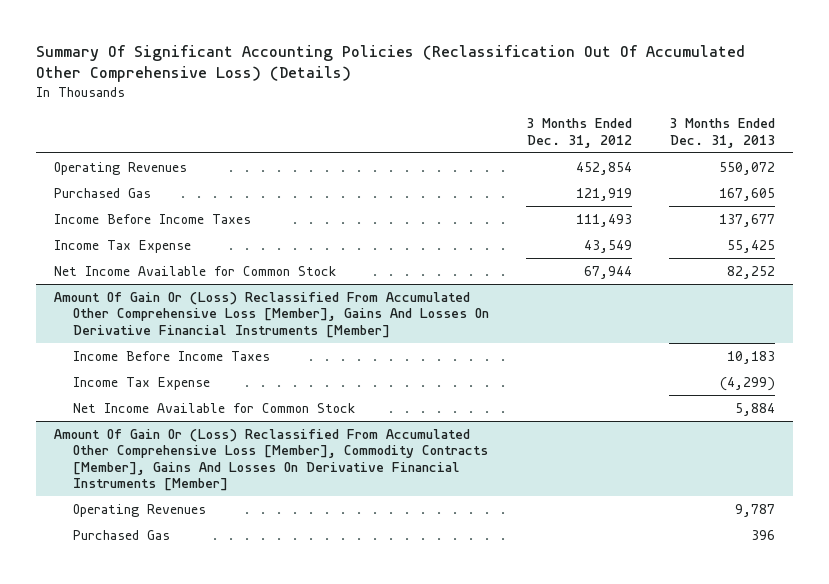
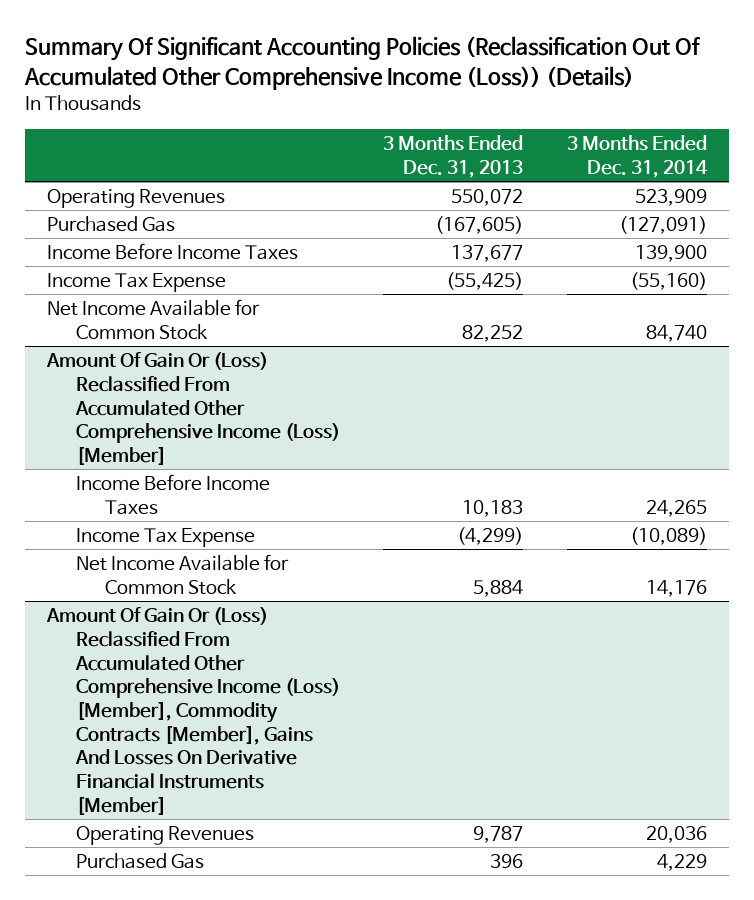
- Summary Of Significant Accounting Policies (Reclassification Out Of Accumulated Other Comprehensive Loss) (Details)
+ Summary Of Significant Accounting Policies (Reclassification Out Of Accumulated Other Comprehensive Income (Loss)) (Details)
- | 3 Months Ended Dec. 31, 2012 | 3 Months Ended Dec. 31, 2013
+ | 3 Months Ended Dec. 31, 2013 | 3 Months Ended Dec. 31, 2014
- Purchased Gas | 121,919 | 167,605
+ Purchased Gas | (167,605) | (127,091)
- Income Tax Expense | 43,549 | 55,425
+ Income Tax Expense | (55,425) | (55,160)
- Amount Of Gain Or (Loss) Reclassified From Accumulated Other Comprehensive Loss [Member], Gains And Losses On Derivative Financial Instruments [Member]
+ Amount Of Gain Or (Loss) Reclassified From Accumulated Other Comprehensive Income (Loss) [Member]
- Amount Of Gain Or (Loss) Reclassified From Accumulated Other Comprehensive Loss [Member], Commodity Contracts [Member], Gains And Losses On Derivative Financial Instruments [Member]
+ Amount Of Gain Or (Loss) Reclassified From Accumulated Other Comprehensive Income (Loss) [Member], Commodity Contracts [Member], Gains And Losses On Derivative Financial Instruments [Member]

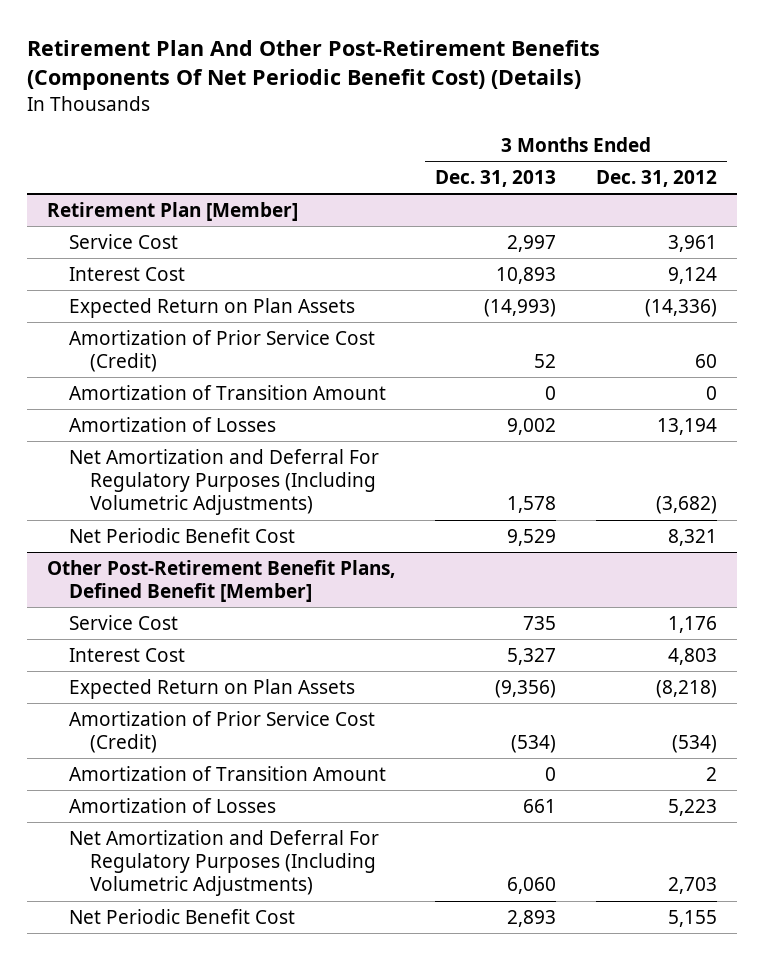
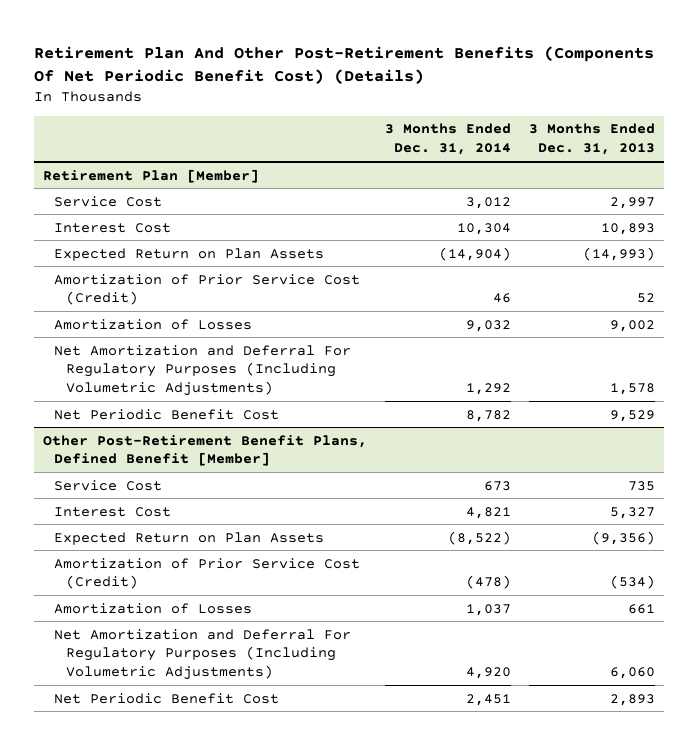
- | 3 Months Ended Dec. 31, 2013 | 3 Months Ended Dec. 31, 2012
+ | 3 Months Ended Dec. 31, 2014 | 3 Months Ended Dec. 31, 2013
@ Retirement Plan [Member]
- Amortization of Transition Amount | 0 | 0
@ Other Post-Retirement Benefit Plans, Defined Benefit [Member]
- Amortization of Transition Amount | 0 | 2

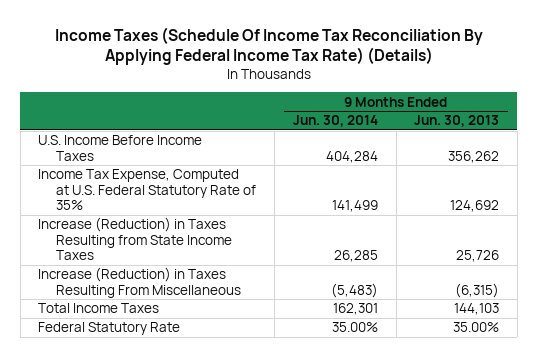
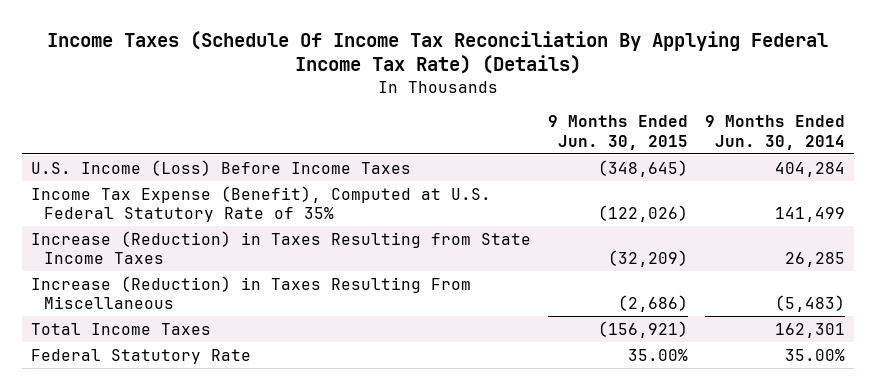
- | 9 Months Ended Jun. 30, 2014 | 9 Months Ended Jun. 30, 2013
+ | 9 Months Ended Jun. 30, 2015 | 9 Months Ended Jun. 30, 2014
- U.S. Income Before Income Taxes | 404,284 | 356,262
- Income Tax Expense, Computed at U.S. Federal Statutory Rate of 35% | 141,499 | 124,692
+ U.S. Income (Loss) Before Income Taxes | (348,645) | 404,284
+ Income Tax Expense (Benefit), Computed at U.S. Federal Statutory Rate of 35% | (122,026) | 141,499

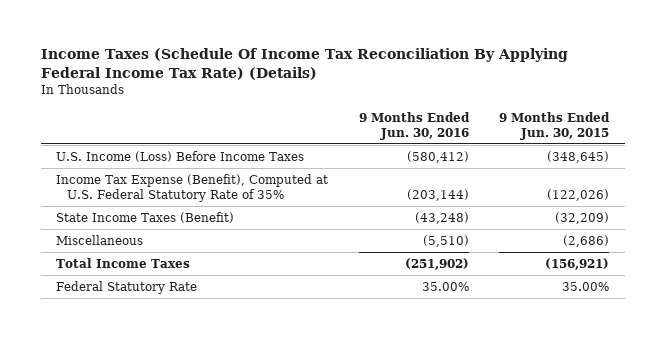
- | 9 Months Ended Jun. 30, 2015 | 9 Months Ended Jun. 30, 2014
+ | 9 Months Ended Jun. 30, 2016 | 9 Months Ended Jun. 30, 2015
- Increase (Reduction) in Taxes Resulting from State Income Taxes | (32,209) | 26,285
- Increase (Reduction) in Taxes Resulting From Miscellaneous | (2,686) | (5,483)
+ State Income Taxes (Benefit) | (43,248) | (32,209)
+ Miscellaneous | (5,510) | (2,686)

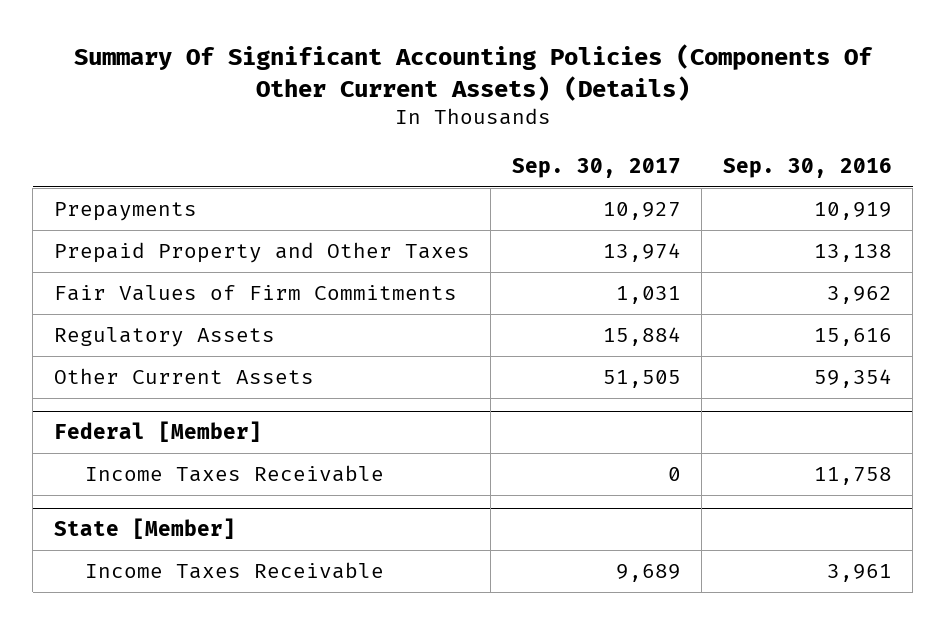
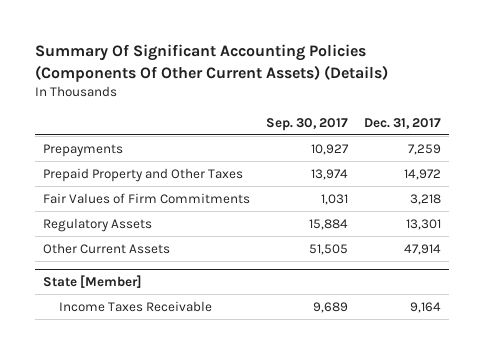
- | Sep. 30, 2017 | Sep. 30, 2016
+ | Sep. 30, 2017 | Dec. 31, 2017
- Federal [Member]
- Income Taxes Receivable | 0 | 11,758

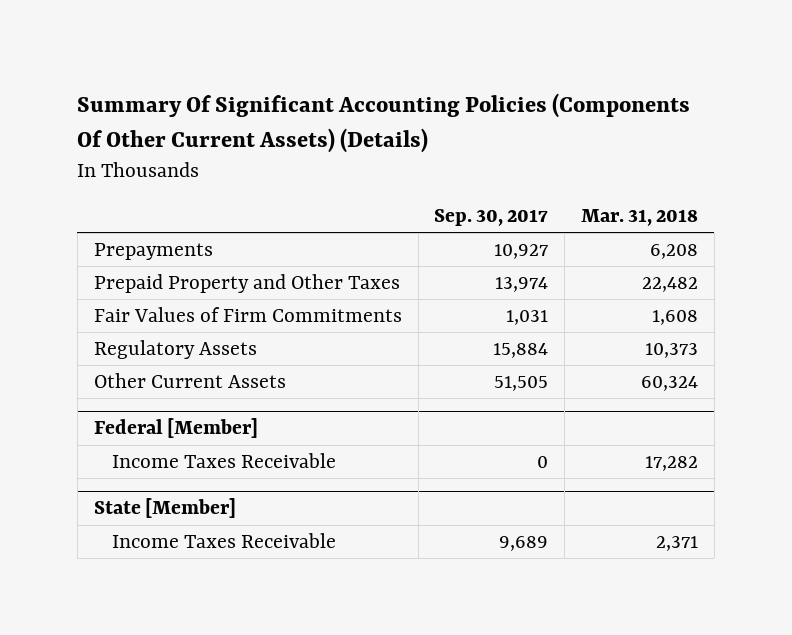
- | Sep. 30, 2017 | Dec. 31, 2017
+ | Sep. 30, 2017 | Mar. 31, 2018
+ Federal [Member]
+ Income Taxes Receivable | 0 | 17,282

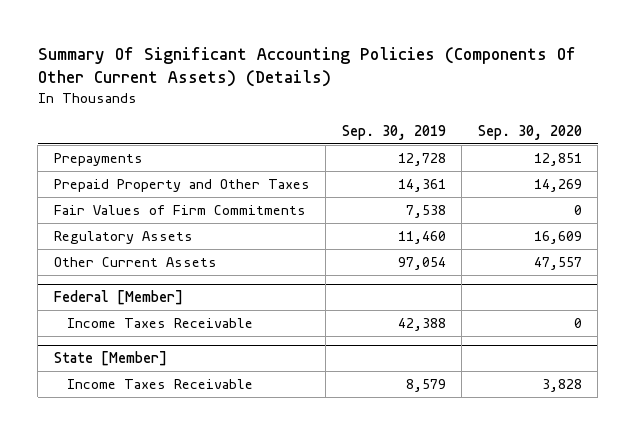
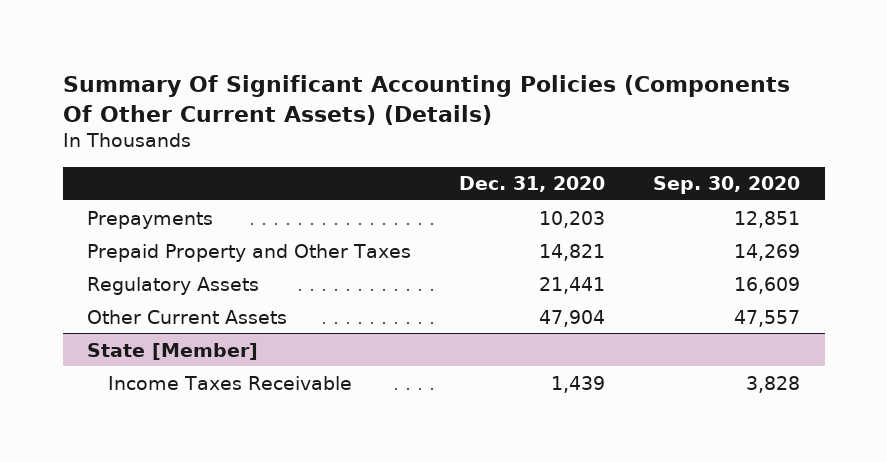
- | Sep. 30, 2019 | Sep. 30, 2020
+ | Dec. 31, 2020 | Sep. 30, 2020
- Fair Values of Firm Commitments | 7,538 | 0
- Federal [Member]
- Income Taxes Receivable | 42,388 | 0

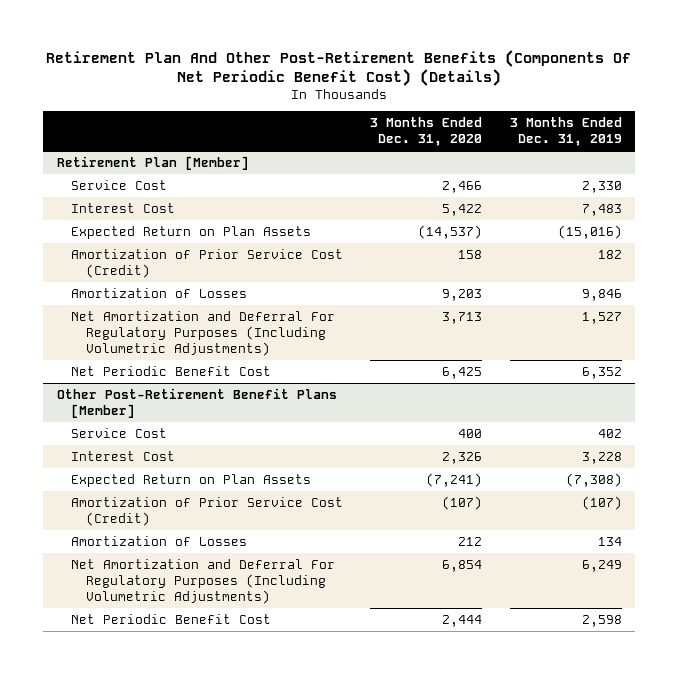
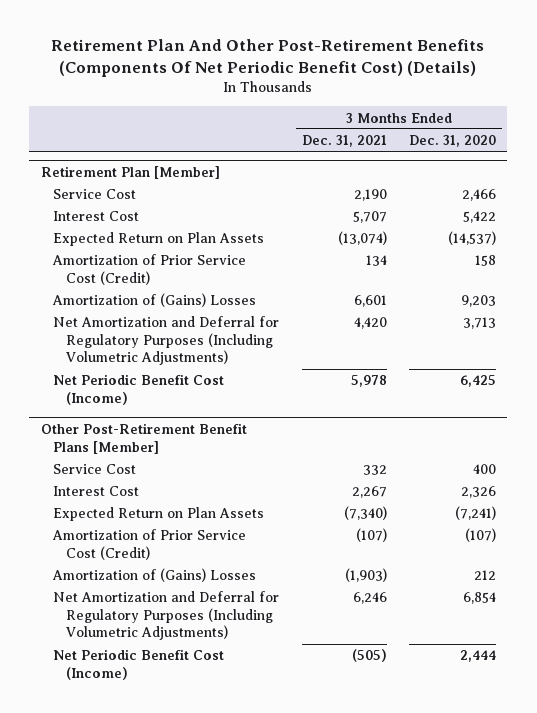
- | 3 Months Ended Dec. 31, 2020 | 3 Months Ended Dec. 31, 2019
+ | 3 Months Ended Dec. 31, 2021 | 3 Months Ended Dec. 31, 2020
@ Retirement Plan [Member]
- Amortization of Losses | 9,203 | 9,846
- Net Amortization and Deferral For Regulatory Purposes (Including Volumetric Adjustments) | 3,713 | 1,527
- Net Periodic Benefit Cost | 6,425 | 6,352
+ Amortization of (Gains) Losses | 6,601 | 9,203
+ Net Amortization and Deferral for Regulatory Purposes (Including Volumetric Adjustments) | 4,420 | 3,713
+ Net Periodic Benefit Cost (Income) | 5,978 | 6,425
@ Other Post-Retirement Benefit Plans [Member]
- Amortization of Losses | 212 | 134
- Net Amortization and Deferral For Regulatory Purposes (Including Volumetric Adjustments) | 6,854 | 6,249
- Net Periodic Benefit Cost | 2,444 | 2,598
+ Amortization of (Gains) Losses | (1,903) | 212
+ Net Amortization and Deferral for Regulatory Purposes (Including Volumetric Adjustments) | 6,246 | 6,854
+ Net Periodic Benefit Cost (Income) | (505) | 2,444

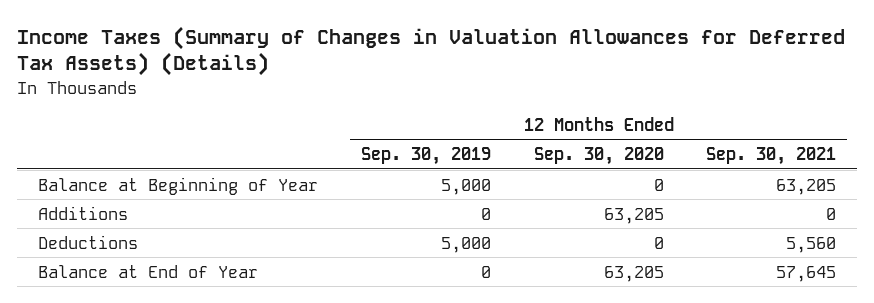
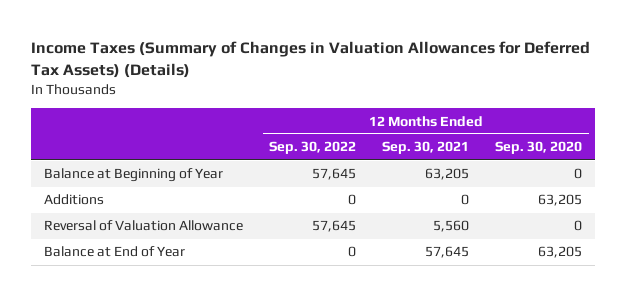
- | 12 Months Ended Sep. 30, 2019 | 12 Months Ended Sep. 30, 2020 | 12 Months Ended Sep. 30, 2021
+ | 12 Months Ended Sep. 30, 2022 | 12 Months Ended Sep. 30, 2021 | 12 Months Ended Sep. 30, 2020
- Deductions | 5,000 | 0 | 5,560
+ Reversal of Valuation Allowance | 57,645 | 5,560 | 0

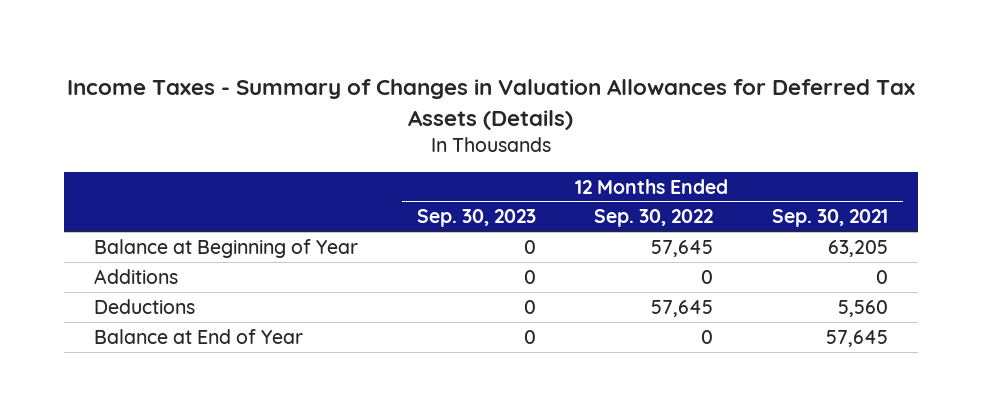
- Income Taxes (Summary of Changes in Valuation Allowances for Deferred Tax Assets) (Details)
+ Income Taxes - Summary of Changes in Valuation Allowances for Deferred Tax Assets (Details)
- | 12 Months Ended Sep. 30, 2022 | 12 Months Ended Sep. 30, 2021 | 12 Months Ended Sep. 30, 2020
+ | 12 Months Ended Sep. 30, 2023 | 12 Months Ended Sep. 30, 2022 | 12 Months Ended Sep. 30, 2021
- Reversal of Valuation Allowance | 57,645 | 5,560 | 0
+ Deductions | 0 | 57,645 | 5,560

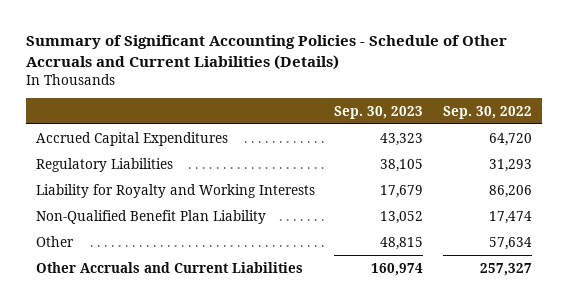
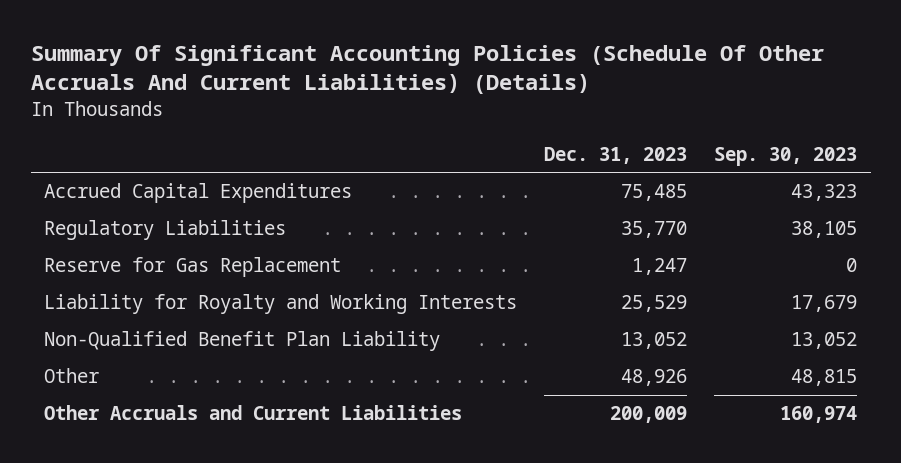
- Summary of Significant Accounting Policies - Schedule of Other Accruals and Current Liabilities (Details)
+ Summary Of Significant Accounting Policies (Schedule Of Other Accruals And Current Liabilities) (Details)
- | Sep. 30, 2023 | Sep. 30, 2022
+ | Dec. 31, 2023 | Sep. 30, 2023
+ Reserve for Gas Replacement | 1,247 | 0

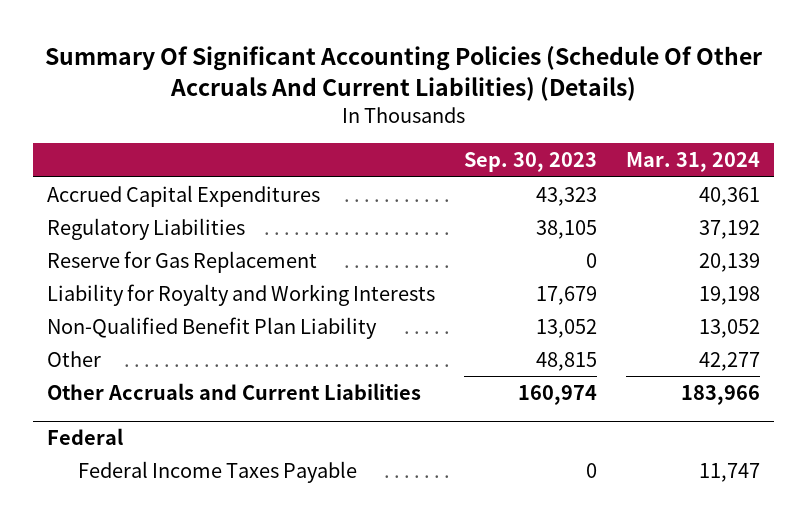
- | Dec. 31, 2023 | Sep. 30, 2023
+ | Sep. 30, 2023 | Mar. 31, 2024
+ Federal
+ Federal Income Taxes Payable | 0 | 11,747

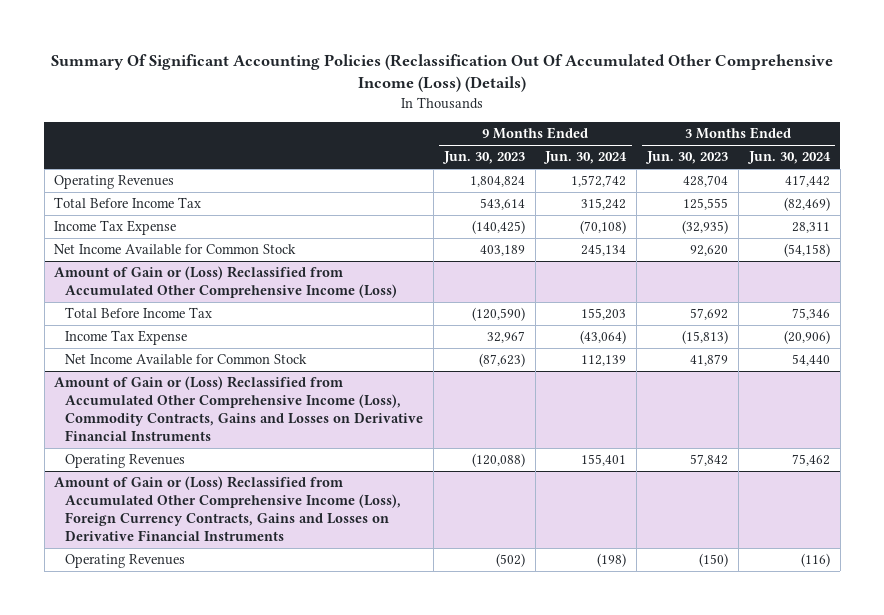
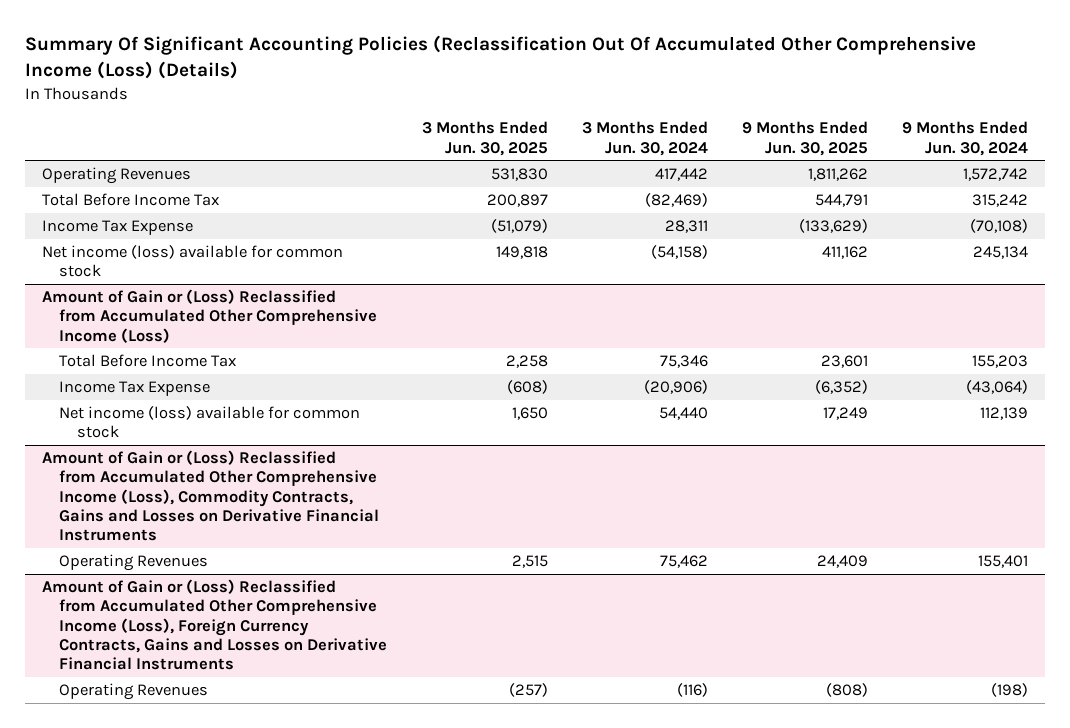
- | 9 Months Ended Jun. 30, 2023 | 9 Months Ended Jun. 30, 2024 | 3 Months Ended Jun. 30, 2023 | 3 Months Ended Jun. 30, 2024
+ | 3 Months Ended Jun. 30, 2025 | 3 Months Ended Jun. 30, 2024 | 9 Months Ended Jun. 30, 2025 | 9 Months Ended Jun. 30, 2024
- Net Income Available for Common Stock | 403,189 | 245,134 | 92,620 | (54,158)
+ Net income (loss) available for common stock | 149,818 | (54,158) | 411,162 | 245,134
@ Amount of Gain or (Loss) Reclassified from Accumulated Other Comprehensive Income (Loss)
- Net Income Available for Common Stock | (87,623) | 112,139 | 41,879 | 54,440
+ Net income (loss) available for common stock | 1,650 | 54,440 | 17,249 | 112,139

